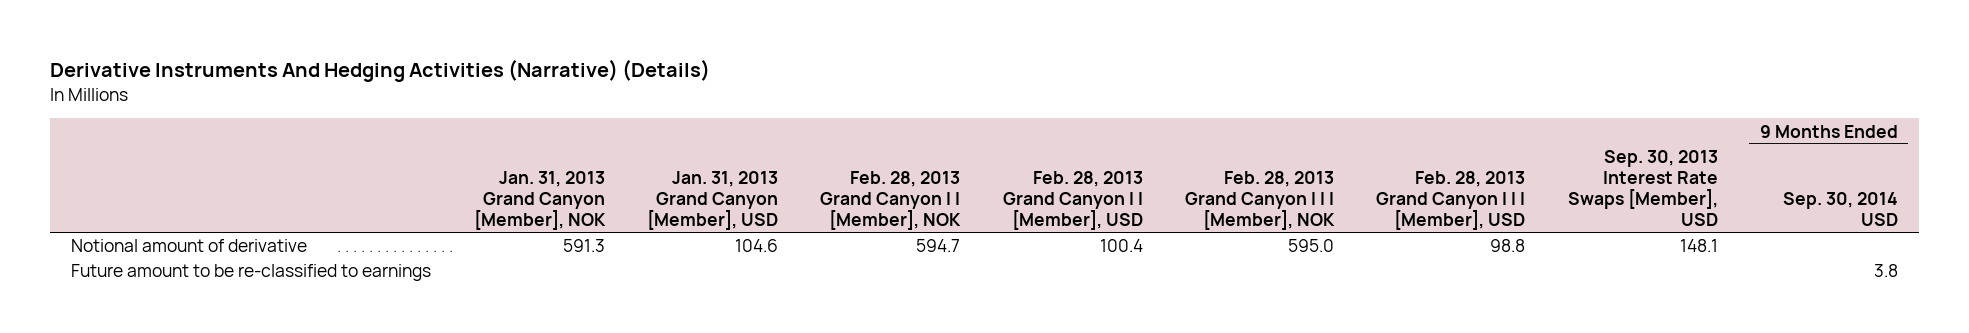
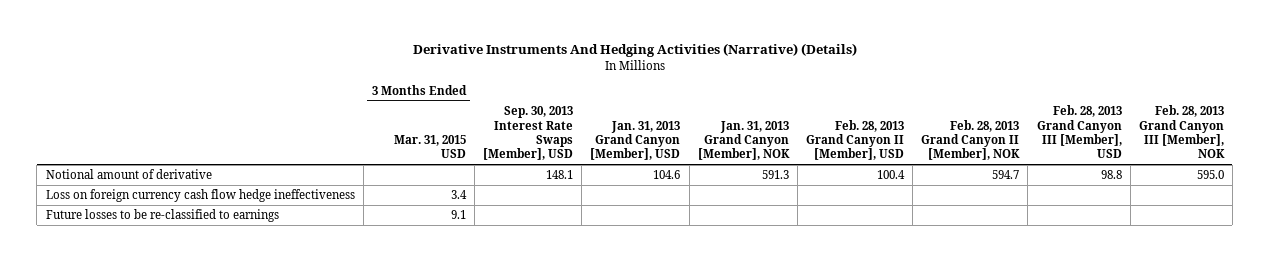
- | Jan. 31, 2013 Grand Canyon [Member], NOK | Jan. 31, 2013 Grand Canyon [Member], USD | Feb. 28, 2013 Grand Canyon I I [Member], NOK | Feb. 28, 2013 Grand Canyon I I [Member], USD | Feb. 28, 2013 Grand Canyon I I I [Member], NOK | Feb. 28, 2013 Grand Canyon I I I [Member], USD | Sep. 30, 2013 Interest Rate Swaps [Member], USD | 9 Months Ended Sep. 30, 2014 USD
+ | 3 Months Ended Mar. 31, 2015 USD | Sep. 30, 2013 Interest Rate Swaps [Member], USD | Jan. 31, 2013 Grand Canyon [Member], USD | Jan. 31, 2013 Grand Canyon [Member], NOK | Feb. 28, 2013 Grand Canyon II [Member], USD | Feb. 28, 2013 Grand Canyon II [Member], NOK | Feb. 28, 2013 Grand Canyon III [Member], USD | Feb. 28, 2013 Grand Canyon III [Member], NOK
- Future amount to be re-classified to earnings | | | | | | | | 3.8
+ Loss on foreign currency cash flow hedge ineffectiveness | 3.4 | | | | | | |
+ Future losses to be re-classified to earnings | 9.1 | | | | | | |

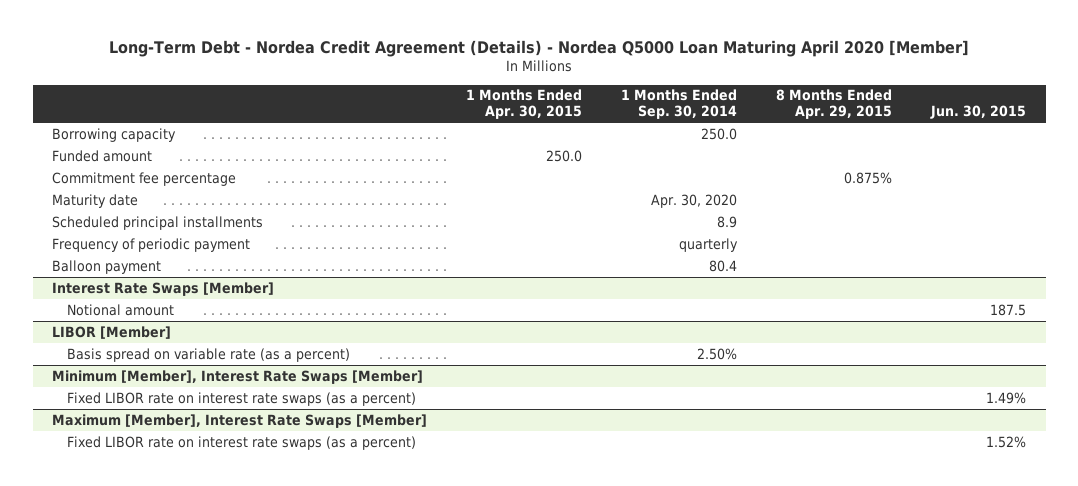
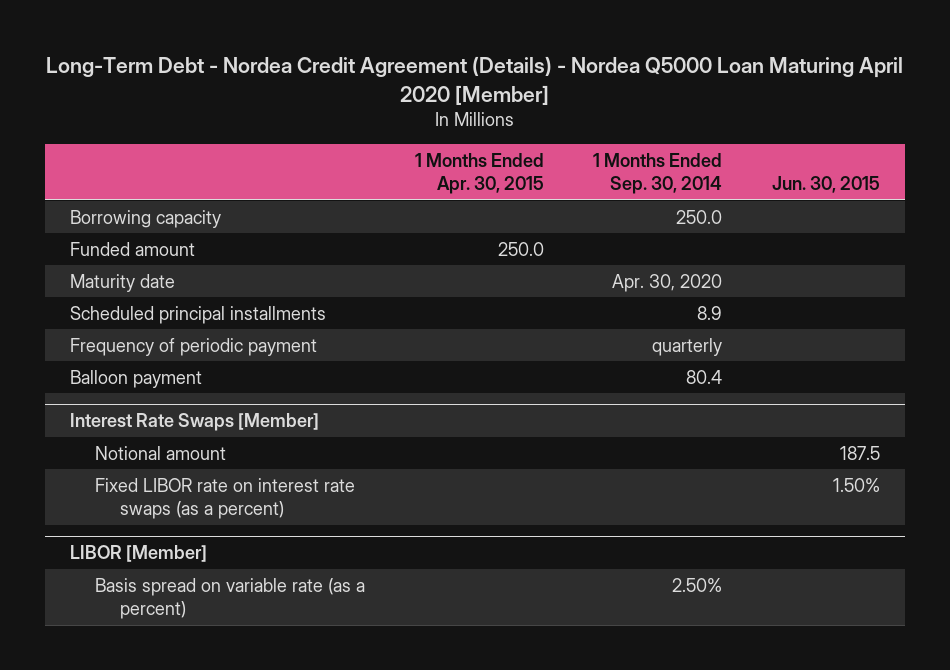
- | 1 Months Ended Apr. 30, 2015 | 1 Months Ended Sep. 30, 2014 | 8 Months Ended Apr. 29, 2015 | Jun. 30, 2015
+ | 1 Months Ended Apr. 30, 2015 | 1 Months Ended Sep. 30, 2014 | Jun. 30, 2015
- Commitment fee percentage | | | 0.875% |
@ Interest Rate Swaps [Member]
+ Fixed LIBOR rate on interest rate swaps (as a percent) | | | 1.50%
- Minimum [Member], Interest Rate Swaps [Member]
- Fixed LIBOR rate on interest rate swaps (as a percent) | | | | 1.49%
- Maximum [Member], Interest Rate Swaps [Member]
- Fixed LIBOR rate on interest rate swaps (as a percent) | | | | 1.52%

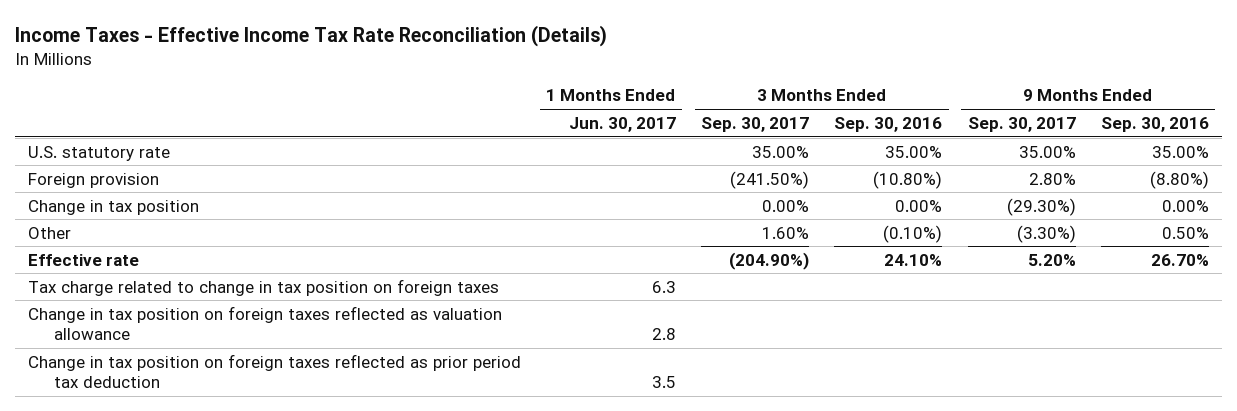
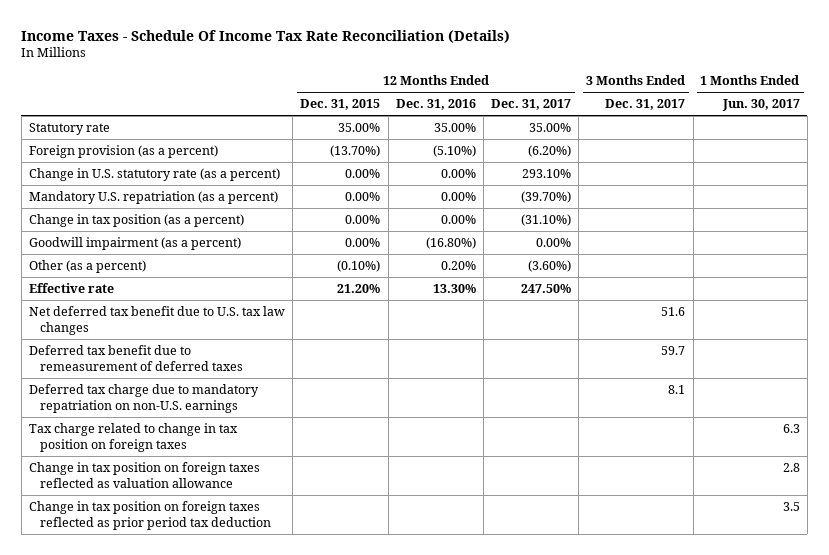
- Income Taxes - Effective Income Tax Rate Reconciliation (Details)
+ Income Taxes - Schedule Of Income Tax Rate Reconciliation (Details)
- | 1 Months Ended Jun. 30, 2017 | 3 Months Ended Sep. 30, 2017 | 3 Months Ended Sep. 30, 2016 | 9 Months Ended Sep. 30, 2017 | 9 Months Ended Sep. 30, 2016
+ | 12 Months Ended Dec. 31, 2015 | 12 Months Ended Dec. 31, 2016 | 12 Months Ended Dec. 31, 2017 | 3 Months Ended Dec. 31, 2017 | 1 Months Ended Jun. 30, 2017
- U.S. statutory rate | | 35.00% | 35.00% | 35.00% | 35.00%
- Foreign provision | | (241.50%) | (10.80%) | 2.80% | (8.80%)
- Change in tax position | | 0.00% | 0.00% | (29.30%) | 0.00%
- Other | | 1.60% | (0.10%) | (3.30%) | 0.50%
+ Statutory rate | 35.00% | 35.00% | 35.00% | |
+ Foreign provision (as a percent) | (13.70%) | (5.10%) | (6.20%) | |
+ Change in U.S. statutory rate (as a percent) | 0.00% | 0.00% | 293.10% | |
+ Mandatory U.S. repatriation (as a percent) | 0.00% | 0.00% | (39.70%) | |
+ Change in tax position (as a percent) | 0.00% | 0.00% | (31.10%) | |
+ Goodwill impairment (as a percent) | 0.00% | (16.80%) | 0.00% | |
+ Other (as a percent) | (0.10%) | 0.20% | (3.60%) | |
+ Net deferred tax benefit due to U.S. tax law changes | | | | 51.6 |
+ Deferred tax benefit due to remeasurement of deferred taxes | | | | 59.7 |
+ Deferred tax charge due to mandatory repatriation on non-U.S. earnings | | | | 8.1 |

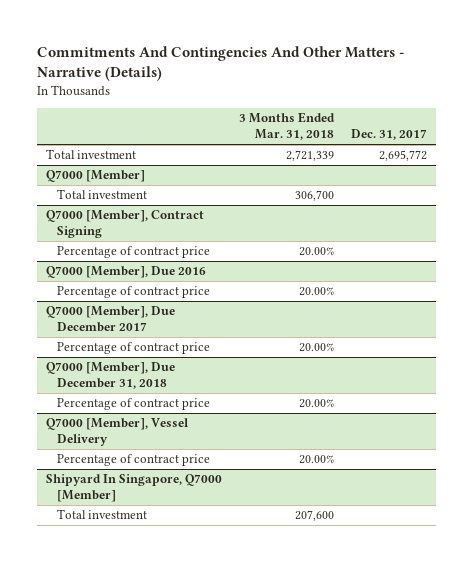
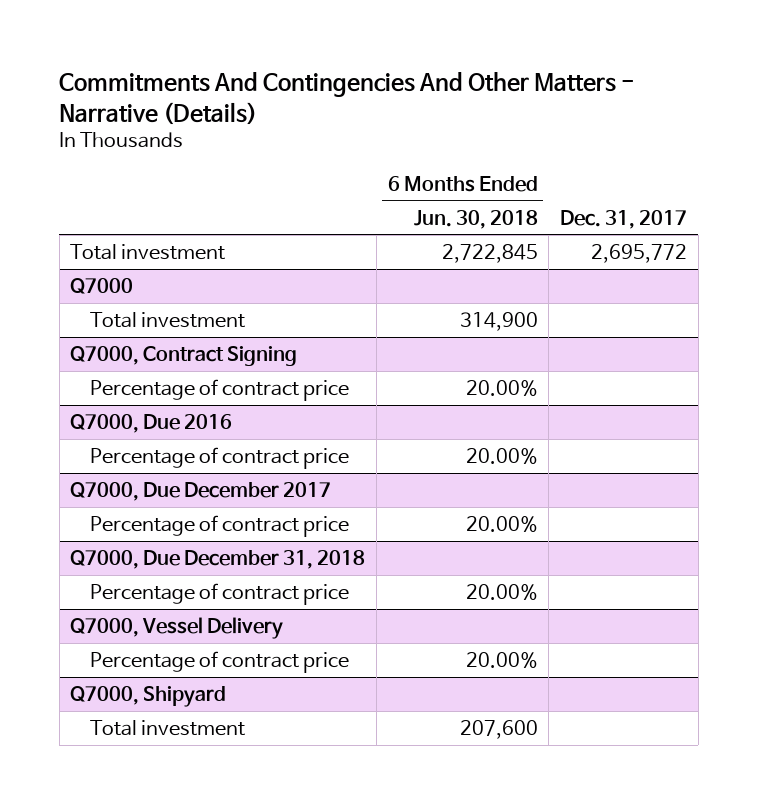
- | 3 Months Ended Mar. 31, 2018 | Dec. 31, 2017
+ | 6 Months Ended Jun. 30, 2018 | Dec. 31, 2017
- Q7000 [Member]
+ Q7000
- Q7000 [Member], Contract Signing
+ Q7000, Contract Signing
- Q7000 [Member], Due 2016
+ Q7000, Due 2016
- Q7000 [Member], Due December 2017
+ Q7000, Due December 2017
- Q7000 [Member], Due December 31, 2018
+ Q7000, Due December 31, 2018
- Q7000 [Member], Vessel Delivery
+ Q7000, Vessel Delivery
- Shipyard In Singapore, Q7000 [Member]
+ Q7000, Shipyard

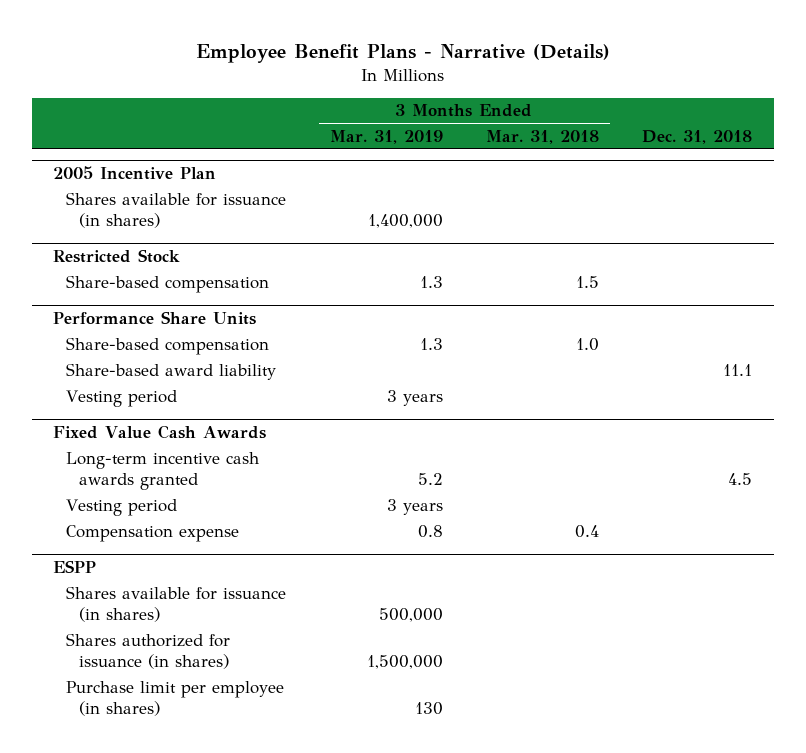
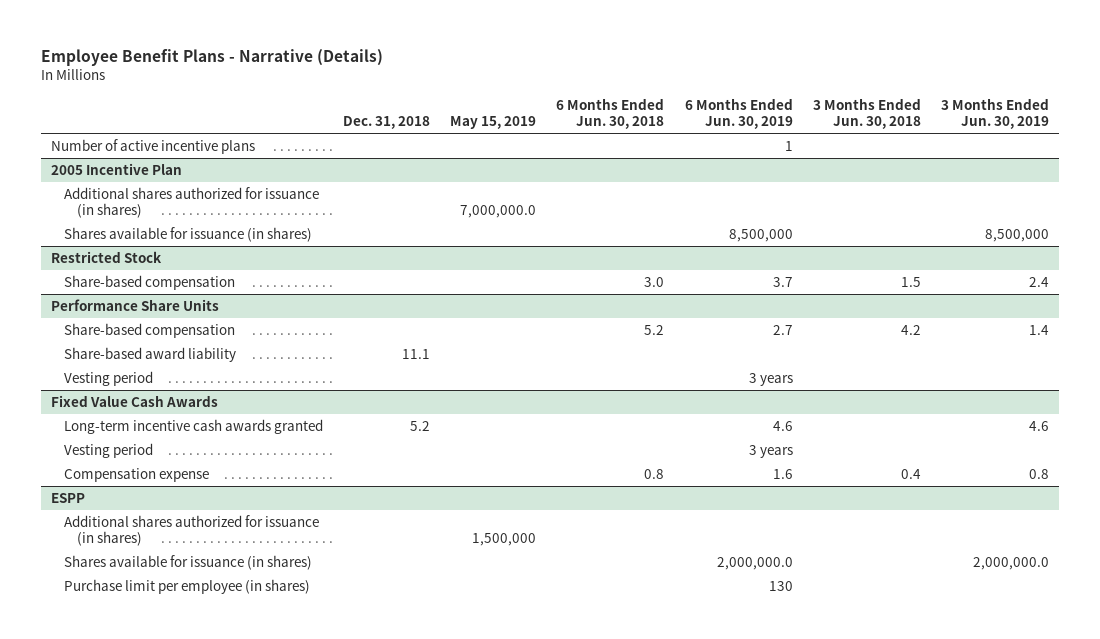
- | 3 Months Ended Mar. 31, 2019 | 3 Months Ended Mar. 31, 2018 | Dec. 31, 2018
+ | Dec. 31, 2018 | May 15, 2019 | 6 Months Ended Jun. 30, 2018 | 6 Months Ended Jun. 30, 2019 | 3 Months Ended Jun. 30, 2018 | 3 Months Ended Jun. 30, 2019
+ Number of active incentive plans | | | | 1 | |
@ 2005 Incentive Plan
+ Additional shares authorized for issuance (in shares) | | 7,000,000.0 | | | |
@ Fixed Value Cash Awards
- Long-term incentive cash awards granted | 5.2 | | 4.5
+ Long-term incentive cash awards granted | 5.2 | | | 4.6 | | 4.6
@ ESPP
+ Additional shares authorized for issuance (in shares) | | 1,500,000 | | | |
- Shares authorized for issuance (in shares) | 1,500,000 | |

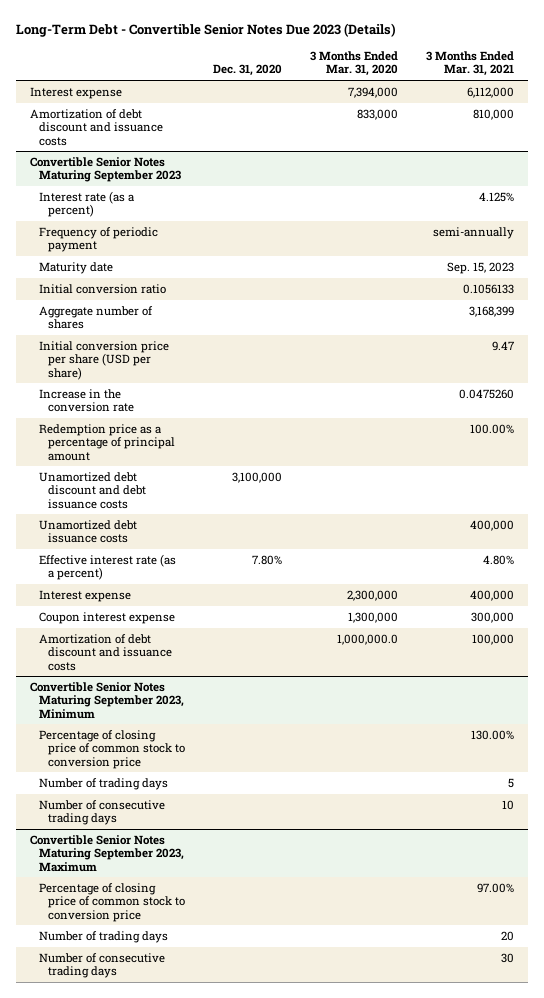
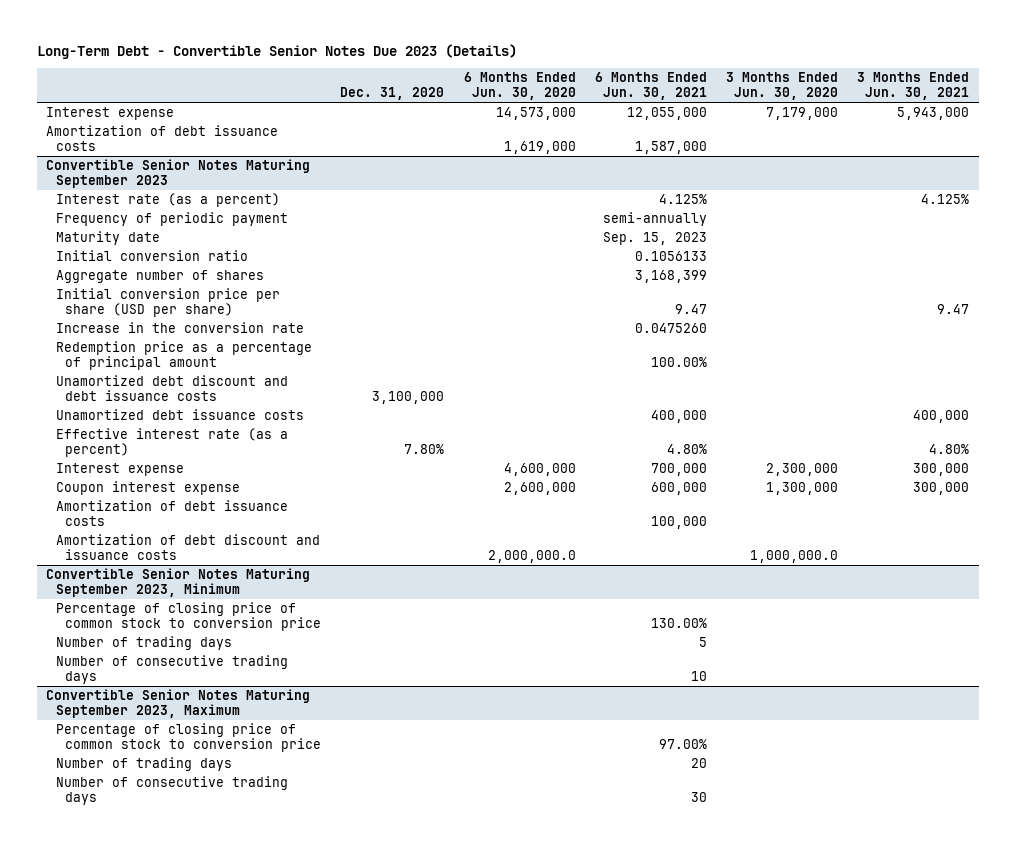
- | Dec. 31, 2020 | 3 Months Ended Mar. 31, 2020 | 3 Months Ended Mar. 31, 2021
+ | Dec. 31, 2020 | 6 Months Ended Jun. 30, 2020 | 6 Months Ended Jun. 30, 2021 | 3 Months Ended Jun. 30, 2020 | 3 Months Ended Jun. 30, 2021
- Amortization of debt discount and issuance costs | | 833,000 | 810,000
+ Amortization of debt issuance costs | | 1,619,000 | 1,587,000 | |
@ Convertible Senior Notes Maturing September 2023
+ Amortization of debt issuance costs | | | 100,000 | |

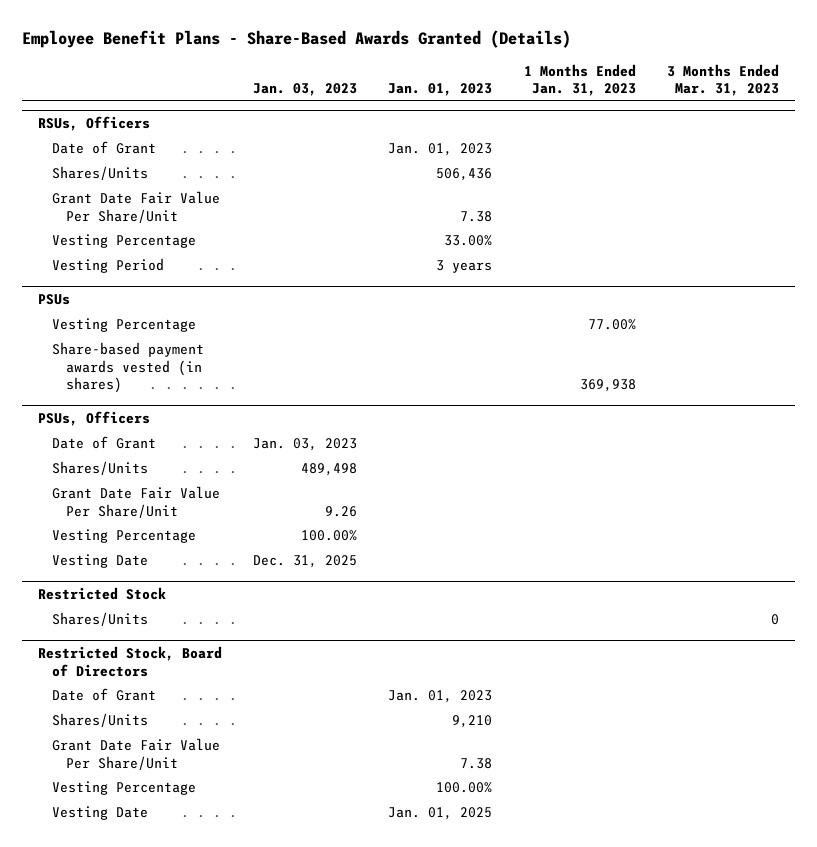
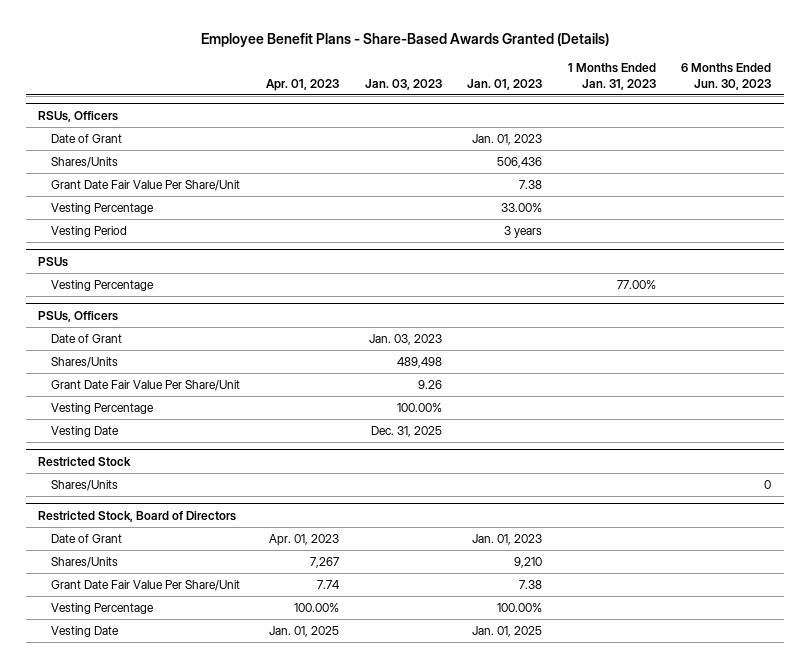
- | Jan. 03, 2023 | Jan. 01, 2023 | 1 Months Ended Jan. 31, 2023 | 3 Months Ended Mar. 31, 2023
+ | Apr. 01, 2023 | Jan. 03, 2023 | Jan. 01, 2023 | 1 Months Ended Jan. 31, 2023 | 6 Months Ended Jun. 30, 2023
@ PSUs
- Share-based payment awards vested (in shares) | | | 369,938 |

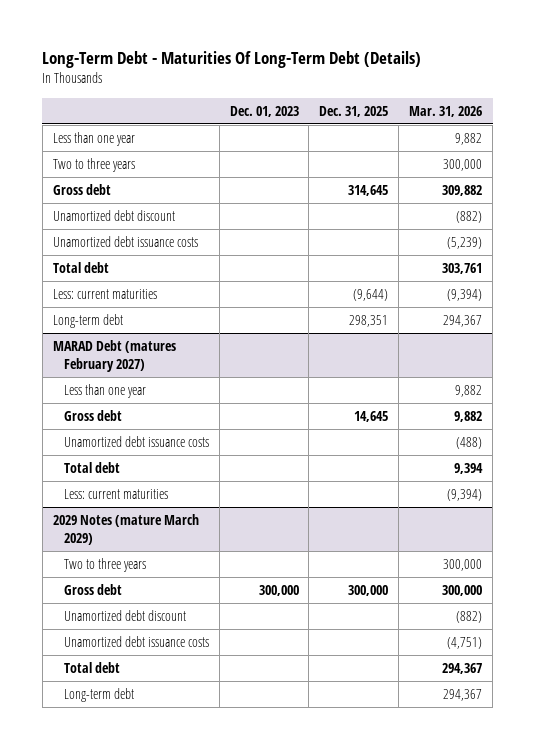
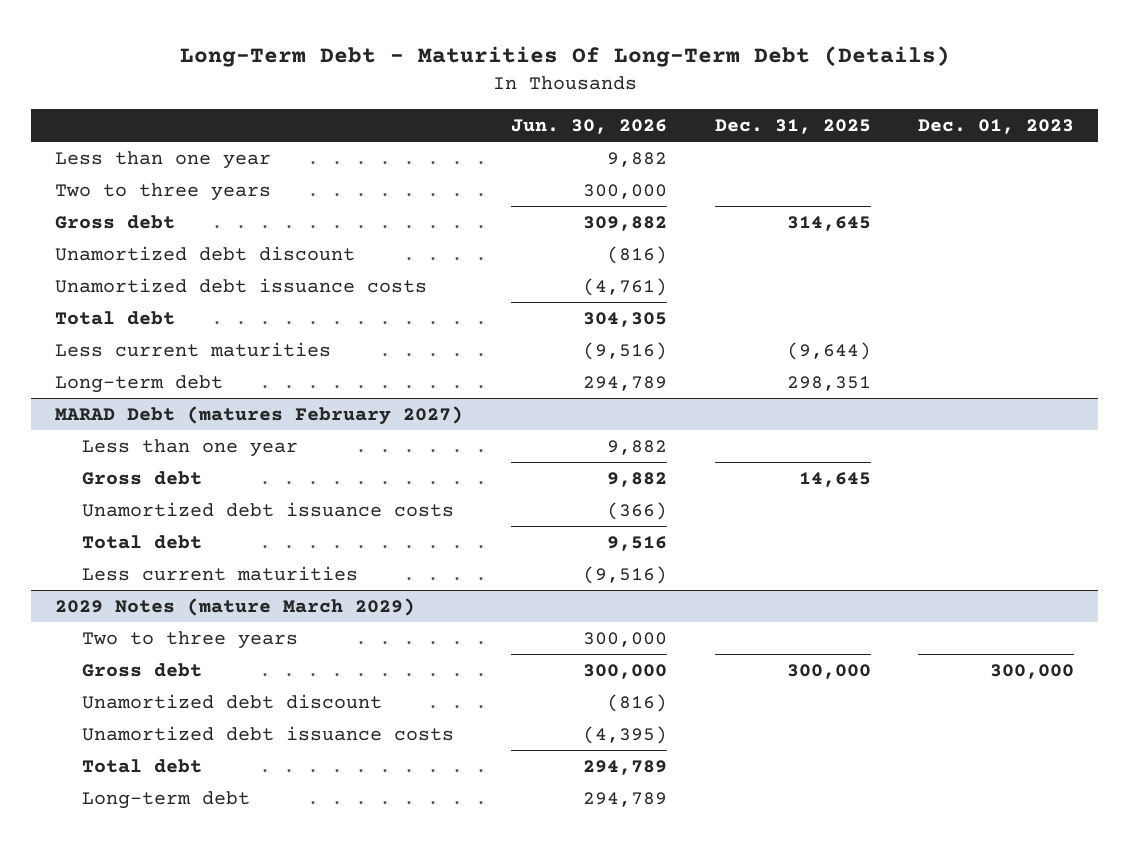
- | Dec. 01, 2023 | Dec. 31, 2025 | Mar. 31, 2026
+ | Jun. 30, 2026 | Dec. 31, 2025 | Dec. 01, 2023
- Less: current maturities | | (9,644) | (9,394)
+ Less current maturities | (9,516) | (9,644) |
@ MARAD Debt (matures February 2027)
- Less: current maturities | | | (9,394)
+ Less current maturities | (9,516) | |

